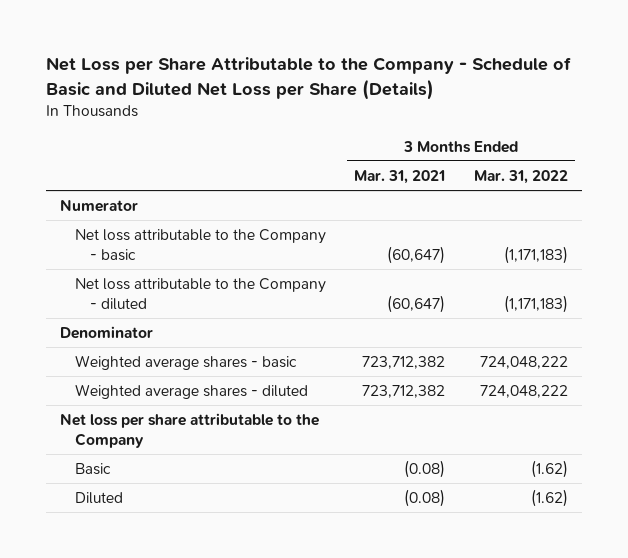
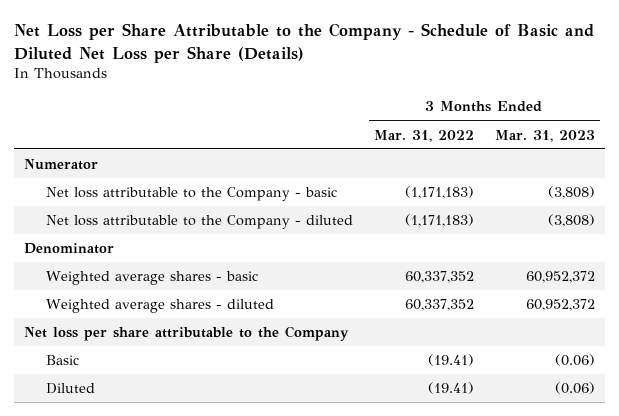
- | 3 Months Ended Mar. 31, 2021 | 3 Months Ended Mar. 31, 2022
+ | 3 Months Ended Mar. 31, 2022 | 3 Months Ended Mar. 31, 2023
- Weighted average shares - basic | 723,712,382 | 724,048,222
- Weighted average shares - diluted | 723,712,382 | 724,048,222
+ Weighted average shares - basic | 60,337,352 | 60,952,372
+ Weighted average shares - diluted | 60,337,352 | 60,952,372
- Basic | (0.08) | (1.62)
- Diluted | (0.08) | (1.62)
+ Basic | (19.41) | (0.06)
+ Diluted | (19.41) | (0.06)

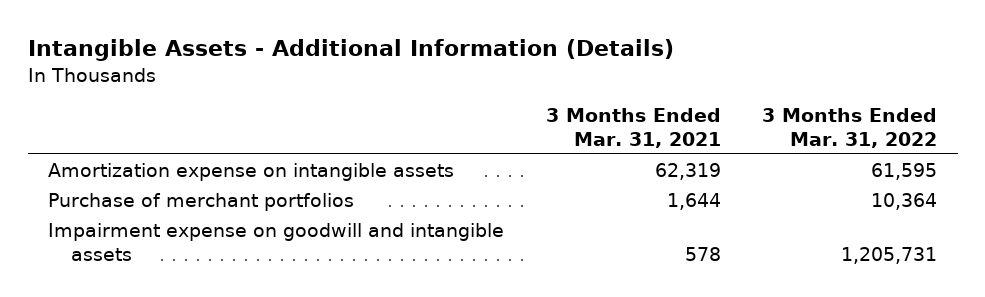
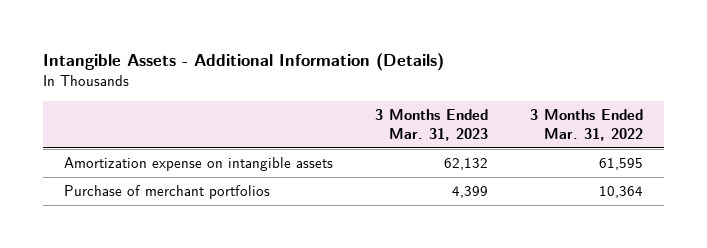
- | 3 Months Ended Mar. 31, 2021 | 3 Months Ended Mar. 31, 2022
+ | 3 Months Ended Mar. 31, 2023 | 3 Months Ended Mar. 31, 2022
- Impairment expense on goodwill and intangible assets | 578 | 1,205,731

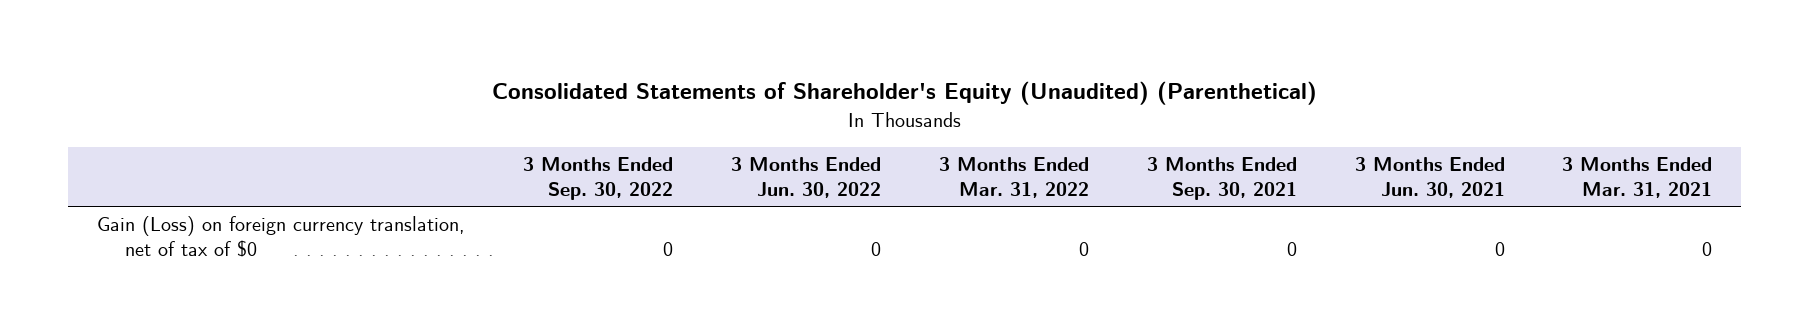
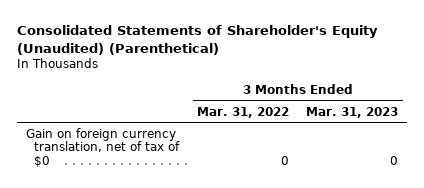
- | 3 Months Ended Sep. 30, 2022 | 3 Months Ended Jun. 30, 2022 | 3 Months Ended Mar. 31, 2022 | 3 Months Ended Sep. 30, 2021 | 3 Months Ended Jun. 30, 2021 | 3 Months Ended Mar. 31, 2021
+ | 3 Months Ended Mar. 31, 2022 | 3 Months Ended Mar. 31, 2023
- Gain (Loss) on foreign currency translation, net of tax of $0 | 0 | 0 | 0 | 0 | 0 | 0
+ Gain on foreign currency translation, net of tax of $0 | 0 | 0

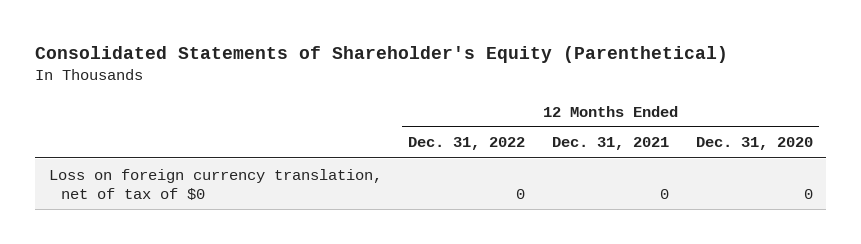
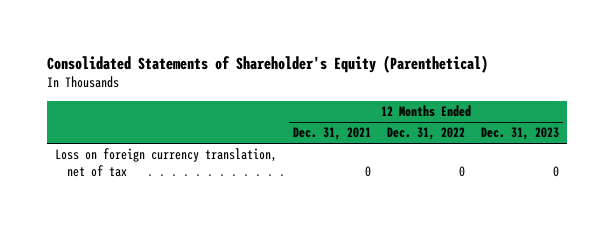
- | 12 Months Ended Dec. 31, 2022 | 12 Months Ended Dec. 31, 2021 | 12 Months Ended Dec. 31, 2020
+ | 12 Months Ended Dec. 31, 2021 | 12 Months Ended Dec. 31, 2022 | 12 Months Ended Dec. 31, 2023
- Loss on foreign currency translation, net of tax of $0 | 0 | 0 | 0
+ Loss on foreign currency translation, net of tax | 0 | 0 | 0

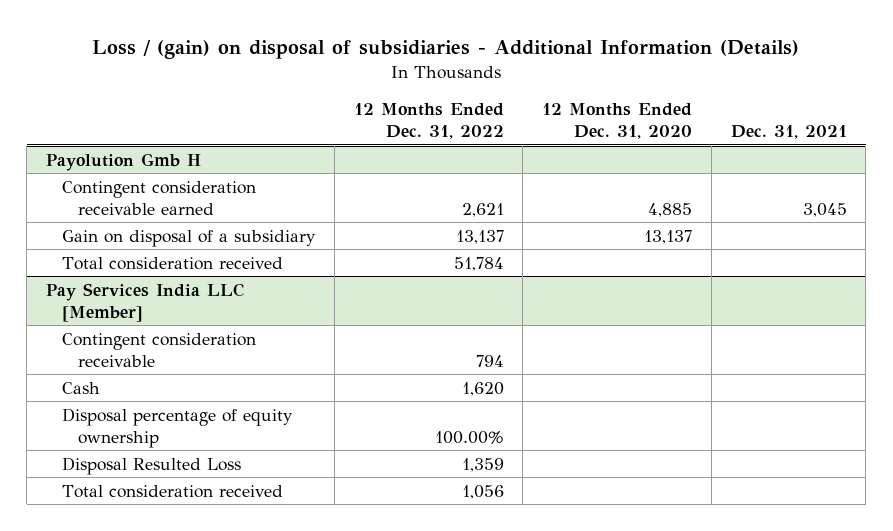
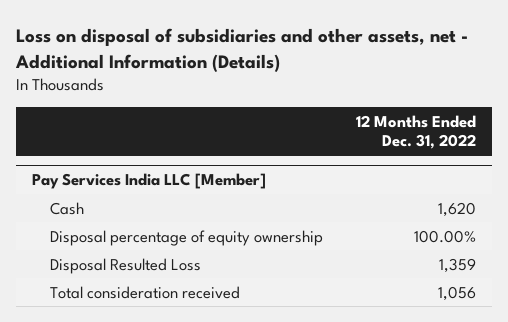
- Loss / (gain) on disposal of subsidiaries - Additional Information (Details)
+ Loss on disposal of subsidiaries and other assets, net - Additional Information (Details)
- | 12 Months Ended Dec. 31, 2022 | 12 Months Ended Dec. 31, 2020 | Dec. 31, 2021
+ | 12 Months Ended Dec. 31, 2022
- Payolution Gmb H
- Contingent consideration receivable earned | 2,621 | 4,885 | 3,045
- Gain on disposal of a subsidiary | 13,137 | 13,137 |
- Total consideration received | 51,784 | |
@ Pay Services India LLC [Member]
- Contingent consideration receivable | 794 | |

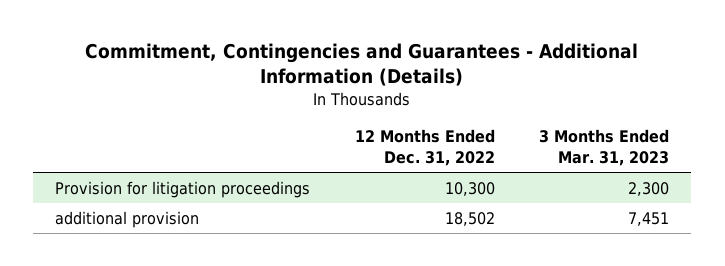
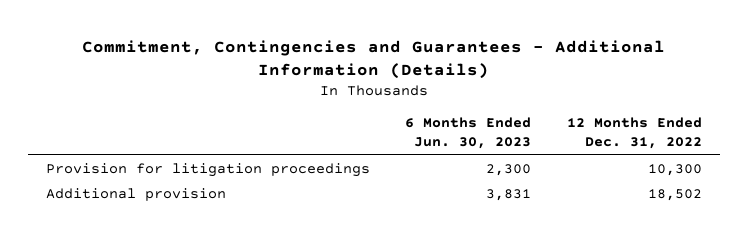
- | 12 Months Ended Dec. 31, 2022 | 3 Months Ended Mar. 31, 2023
+ | 6 Months Ended Jun. 30, 2023 | 12 Months Ended Dec. 31, 2022
- additional provision | 18,502 | 7,451
+ Additional provision | 3,831 | 18,502

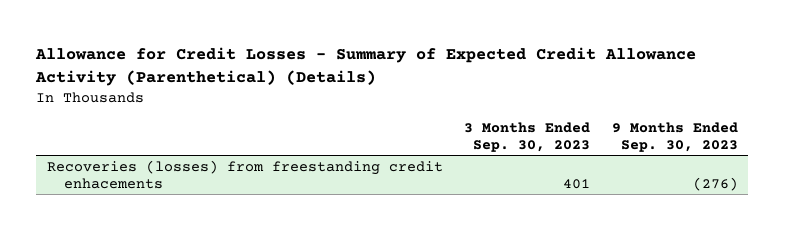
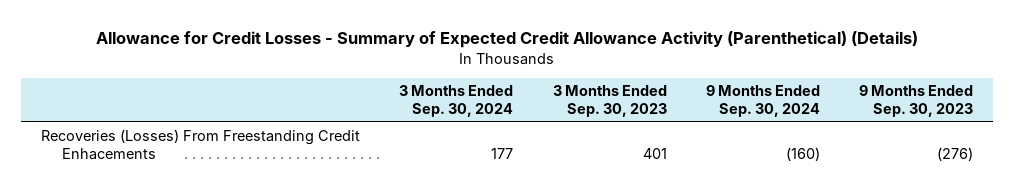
- | 3 Months Ended Sep. 30, 2023 | 9 Months Ended Sep. 30, 2023
+ | 3 Months Ended Sep. 30, 2024 | 3 Months Ended Sep. 30, 2023 | 9 Months Ended Sep. 30, 2024 | 9 Months Ended Sep. 30, 2023
- Recoveries (losses) from freestanding credit enhacements | 401 | (276)
+ Recoveries (Losses) From Freestanding Credit Enhacements | 177 | 401 | (160) | (276)

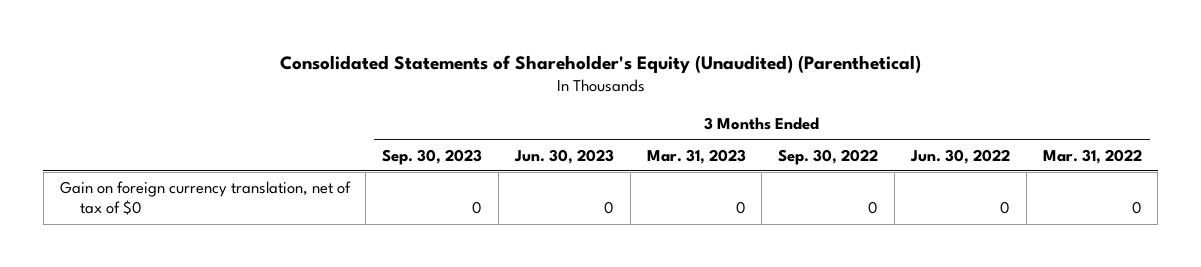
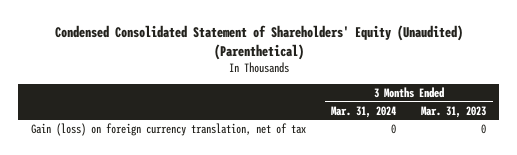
- Consolidated Statements of Shareholder's Equity (Unaudited) (Parenthetical)
+ Condensed Consolidated Statement of Shareholders' Equity (Unaudited) (Parenthetical)
- | 3 Months Ended Sep. 30, 2023 | 3 Months Ended Jun. 30, 2023 | 3 Months Ended Mar. 31, 2023 | 3 Months Ended Sep. 30, 2022 | 3 Months Ended Jun. 30, 2022 | 3 Months Ended Mar. 31, 2022
+ | 3 Months Ended Mar. 31, 2024 | 3 Months Ended Mar. 31, 2023
- Gain on foreign currency translation, net of tax of $0 | 0 | 0 | 0 | 0 | 0 | 0
+ Gain (loss) on foreign currency translation, net of tax | 0 | 0

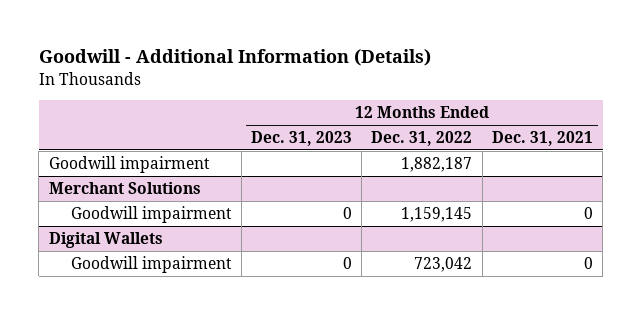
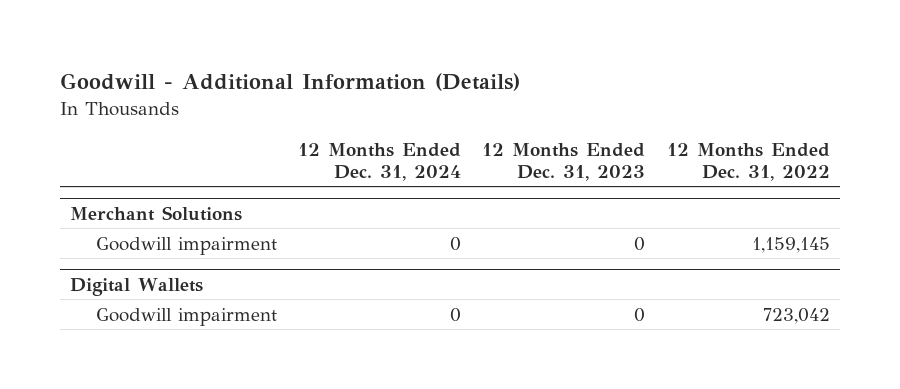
- | 12 Months Ended Dec. 31, 2023 | 12 Months Ended Dec. 31, 2022 | 12 Months Ended Dec. 31, 2021
+ | 12 Months Ended Dec. 31, 2024 | 12 Months Ended Dec. 31, 2023 | 12 Months Ended Dec. 31, 2022
- Goodwill impairment | | 1,882,187 |

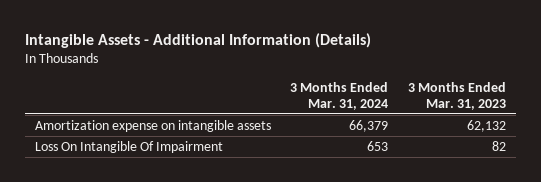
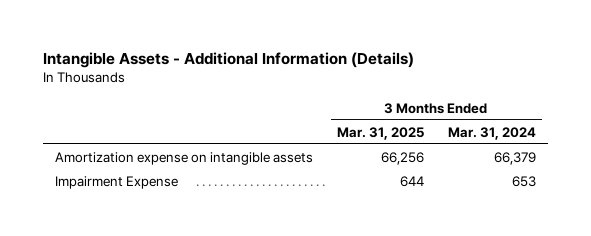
- | 3 Months Ended Mar. 31, 2024 | 3 Months Ended Mar. 31, 2023
+ | 3 Months Ended Mar. 31, 2025 | 3 Months Ended Mar. 31, 2024
- Loss On Intangible Of Impairment | 653 | 82
+ Impairment Expense | 644 | 653

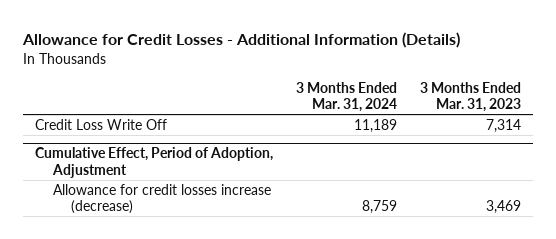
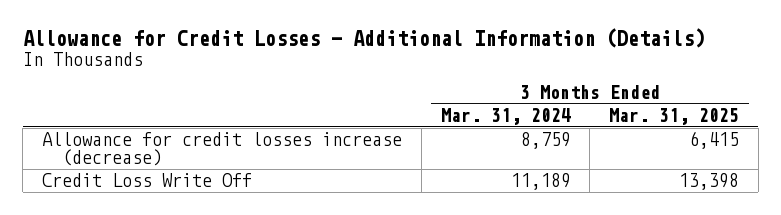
- | 3 Months Ended Mar. 31, 2024 | 3 Months Ended Mar. 31, 2023
+ | 3 Months Ended Mar. 31, 2024 | 3 Months Ended Mar. 31, 2025
- Cumulative Effect, Period of Adoption, Adjustment
moved down: Credit Loss Write Off | 11,189 | 13,398

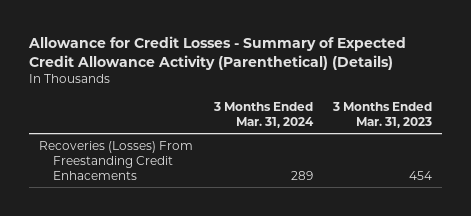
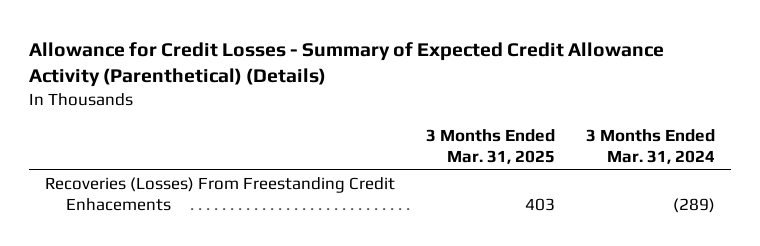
- | 3 Months Ended Mar. 31, 2024 | 3 Months Ended Mar. 31, 2023
+ | 3 Months Ended Mar. 31, 2025 | 3 Months Ended Mar. 31, 2024
- Recoveries (Losses) From Freestanding Credit Enhacements | 289 | 454
+ Recoveries (Losses) From Freestanding Credit Enhacements | 403 | (289)

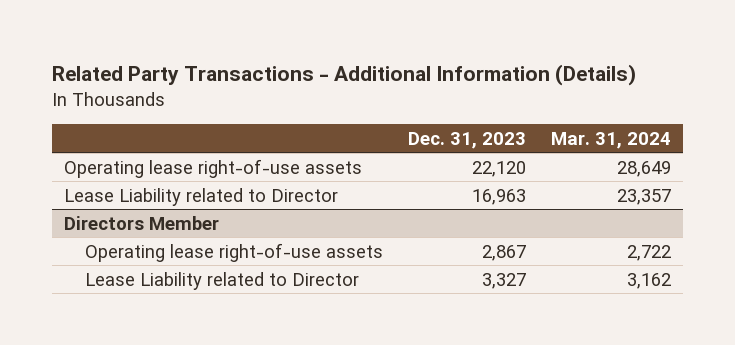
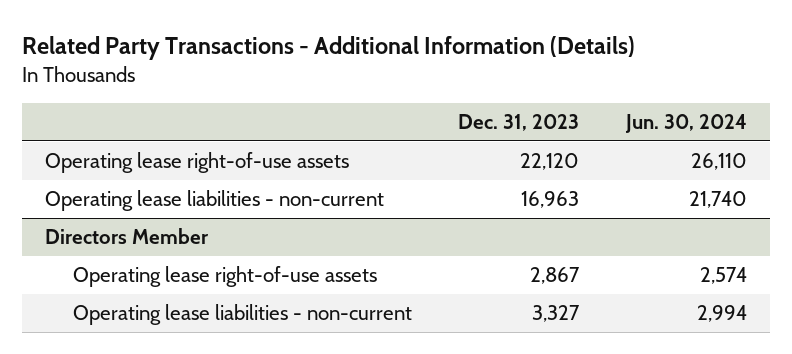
- | Dec. 31, 2023 | Mar. 31, 2024
+ | Dec. 31, 2023 | Jun. 30, 2024
- Lease Liability related to Director | 16,963 | 23,357
+ Operating lease liabilities - non-current | 16,963 | 21,740
@ Directors Member
- Lease Liability related to Director | 3,327 | 3,162
+ Operating lease liabilities - non-current | 3,327 | 2,994

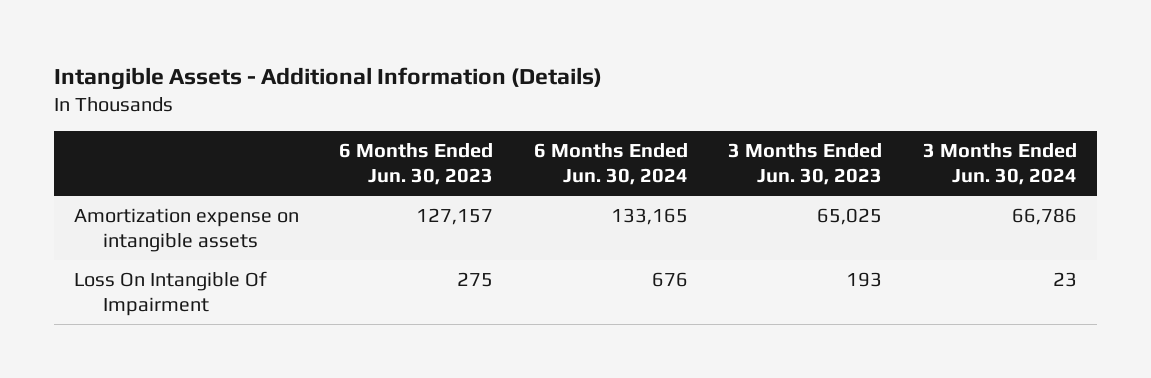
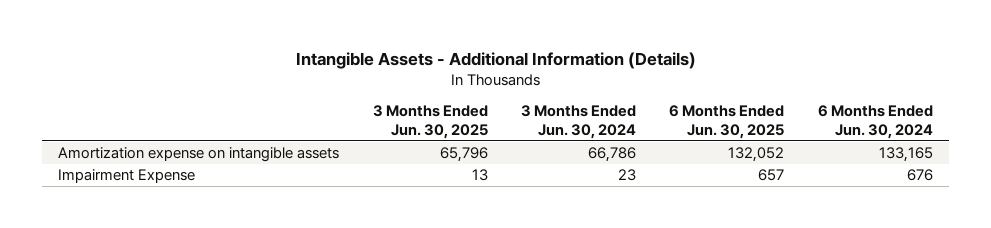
- | 6 Months Ended Jun. 30, 2023 | 6 Months Ended Jun. 30, 2024 | 3 Months Ended Jun. 30, 2023 | 3 Months Ended Jun. 30, 2024
+ | 3 Months Ended Jun. 30, 2025 | 3 Months Ended Jun. 30, 2024 | 6 Months Ended Jun. 30, 2025 | 6 Months Ended Jun. 30, 2024
- Loss On Intangible Of Impairment | 275 | 676 | 193 | 23
+ Impairment Expense | 13 | 23 | 657 | 676

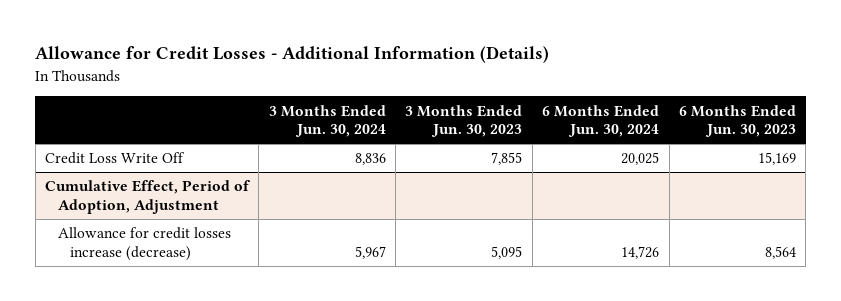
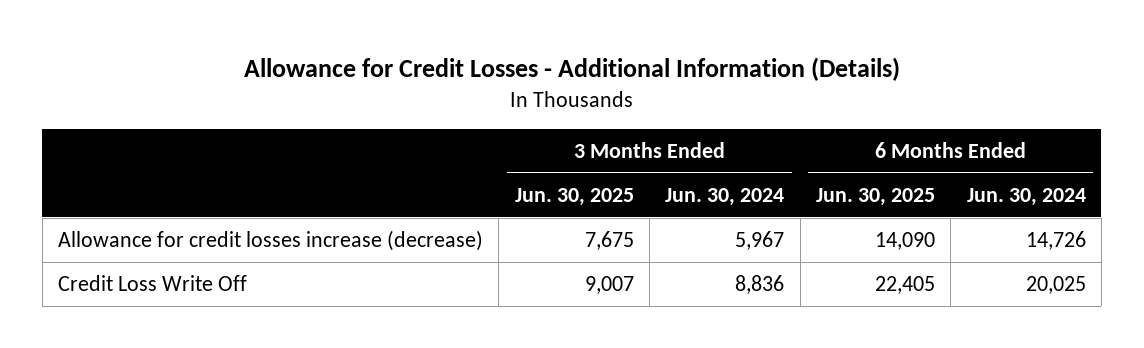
- | 3 Months Ended Jun. 30, 2024 | 3 Months Ended Jun. 30, 2023 | 6 Months Ended Jun. 30, 2024 | 6 Months Ended Jun. 30, 2023
+ | 3 Months Ended Jun. 30, 2025 | 3 Months Ended Jun. 30, 2024 | 6 Months Ended Jun. 30, 2025 | 6 Months Ended Jun. 30, 2024
- Cumulative Effect, Period of Adoption, Adjustment
moved down: Credit Loss Write Off | 9,007 | 8,836 | 22,405 | 20,025

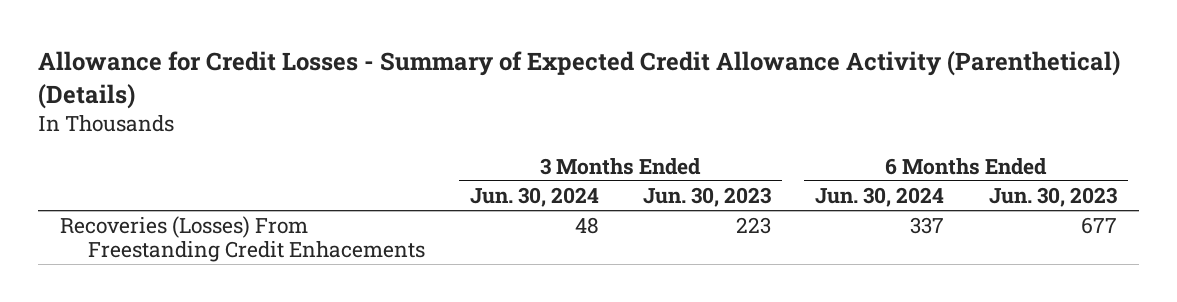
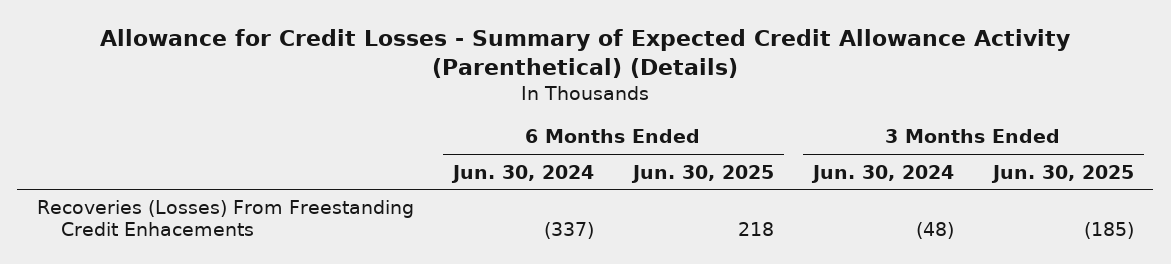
- | 3 Months Ended Jun. 30, 2024 | 3 Months Ended Jun. 30, 2023 | 6 Months Ended Jun. 30, 2024 | 6 Months Ended Jun. 30, 2023
+ | 6 Months Ended Jun. 30, 2024 | 6 Months Ended Jun. 30, 2025 | 3 Months Ended Jun. 30, 2024 | 3 Months Ended Jun. 30, 2025
- Recoveries (Losses) From Freestanding Credit Enhacements | 48 | 223 | 337 | 677
+ Recoveries (Losses) From Freestanding Credit Enhacements | (337) | 218 | (48) | (185)

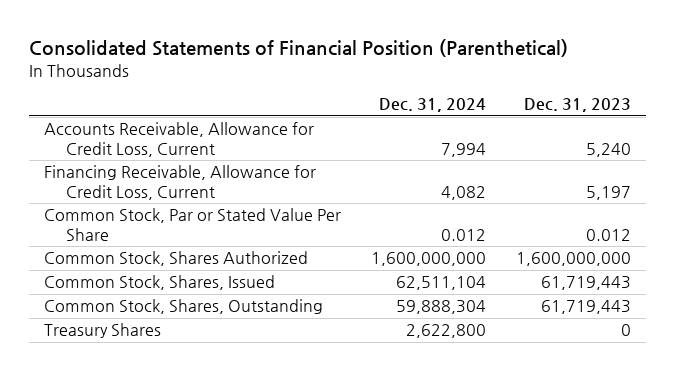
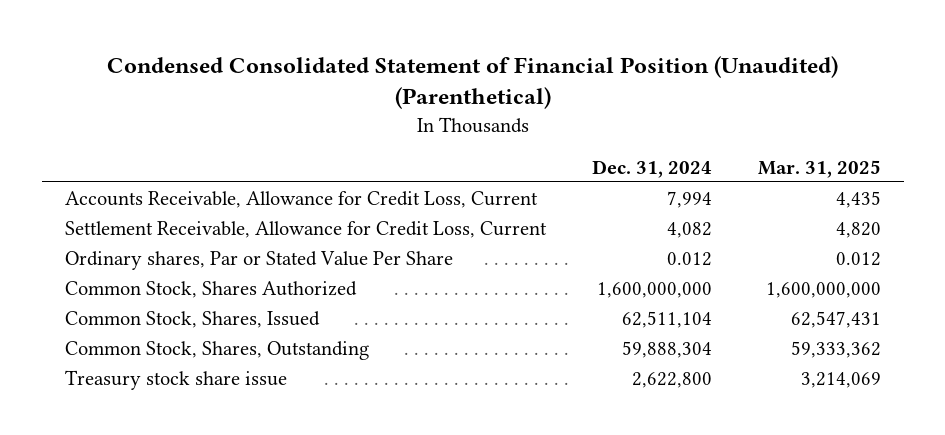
- Consolidated Statements of Financial Position (Parenthetical)
+ Condensed Consolidated Statement of Financial Position (Unaudited) (Parenthetical)
- | Dec. 31, 2024 | Dec. 31, 2023
+ | Dec. 31, 2024 | Mar. 31, 2025
- Financing Receivable, Allowance for Credit Loss, Current | 4,082 | 5,197
- Common Stock, Par or Stated Value Per Share | 0.012 | 0.012
+ Settlement Receivable, Allowance for Credit Loss, Current | 4,082 | 4,820
+ Ordinary shares, Par or Stated Value Per Share | 0.012 | 0.012
- Treasury Shares | 2,622,800 | 0
+ Treasury stock share issue | 2,622,800 | 3,214,069

